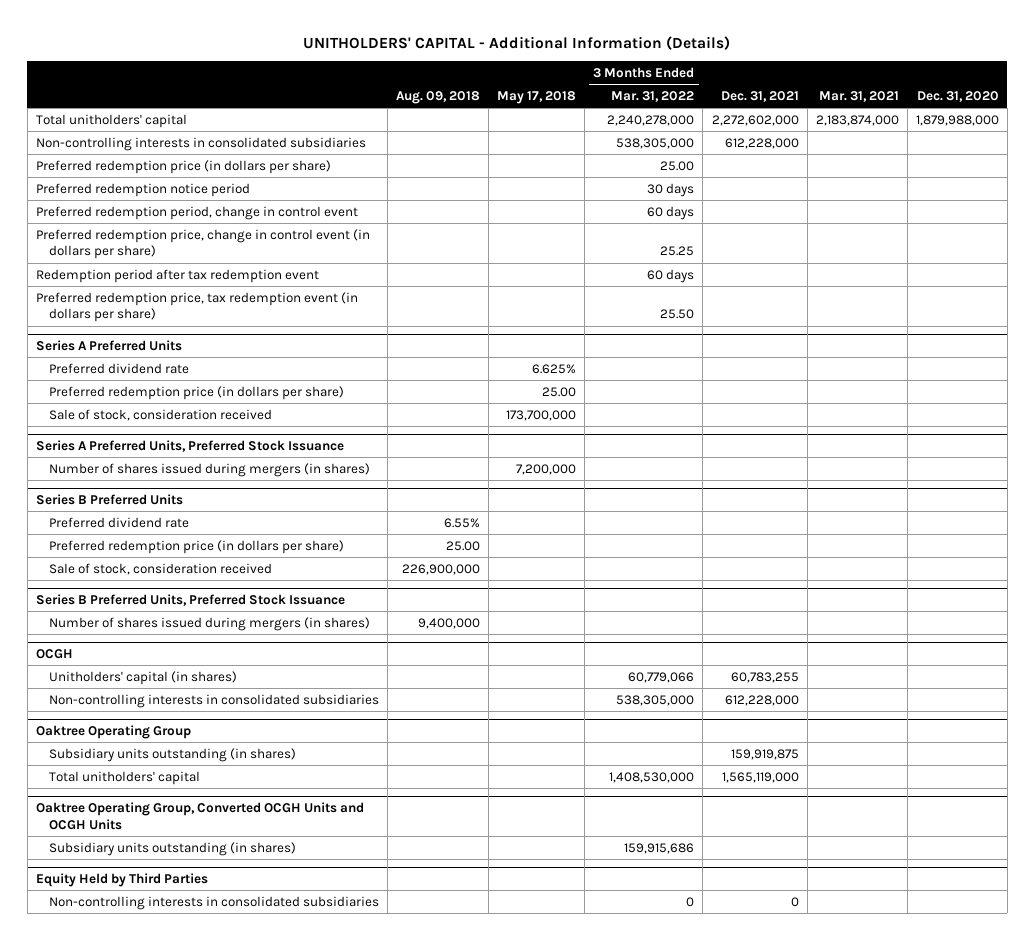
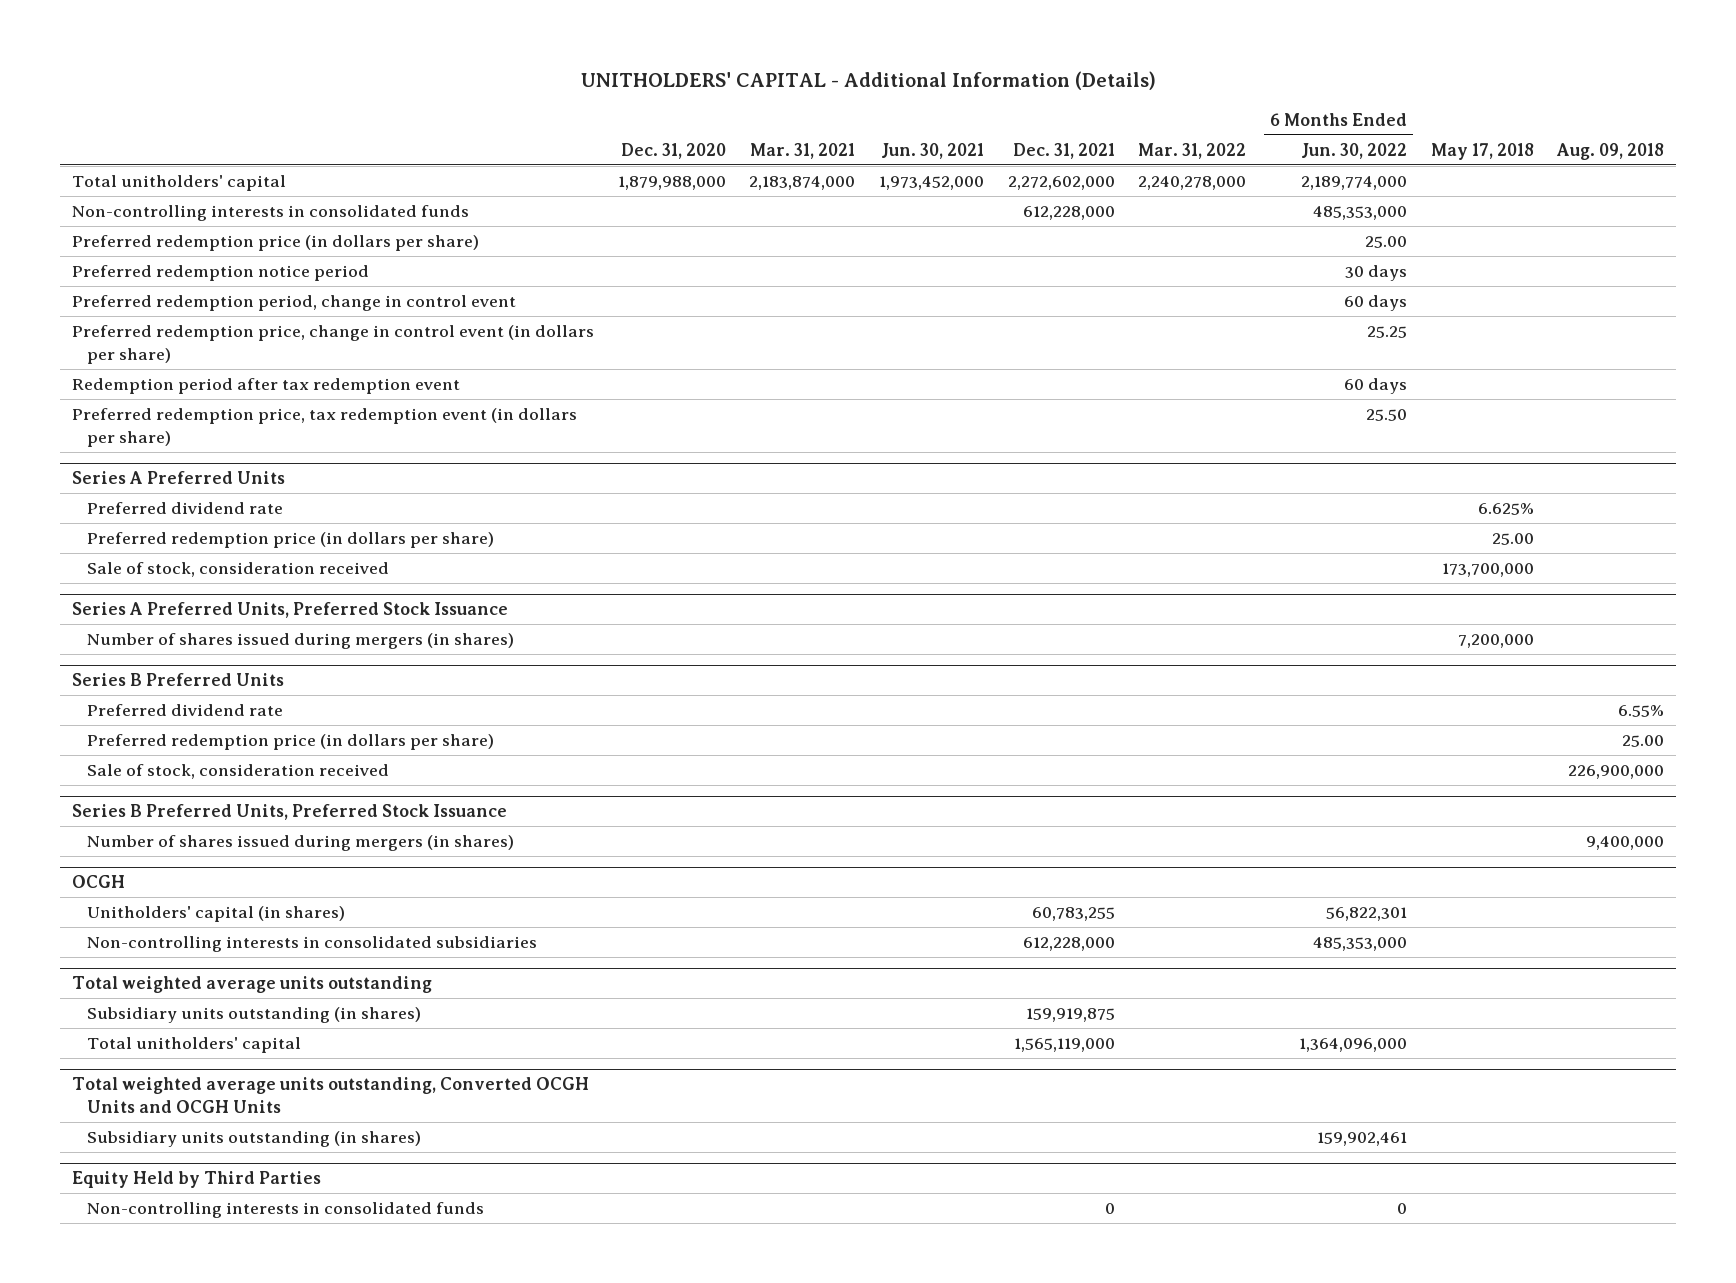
- | Aug. 09, 2018 | May 17, 2018 | 3 Months Ended Mar. 31, 2022 | Dec. 31, 2021 | Mar. 31, 2021 | Dec. 31, 2020
+ | Dec. 31, 2020 | Mar. 31, 2021 | Jun. 30, 2021 | Dec. 31, 2021 | Mar. 31, 2022 | 6 Months Ended Jun. 30, 2022 | May 17, 2018 | Aug. 09, 2018
- Non-controlling interests in consolidated subsidiaries | | | 538,305,000 | 612,228,000 | |
+ Non-controlling interests in consolidated funds | | | | 612,228,000 | | 485,353,000 | |
- Oaktree Operating Group
+ Total weighted average units outstanding
- Oaktree Operating Group, Converted OCGH Units and OCGH Units
- Subsidiary units outstanding (in shares) | | | 159,915,686 | | |
+ Total weighted average units outstanding, Converted OCGH Units and OCGH Units
+ Subsidiary units outstanding (in shares) | | | | | | 159,902,461 | |
@ Equity Held by Third Parties
- Non-controlling interests in consolidated subsidiaries | | | 0 | 0 | |
+ Non-controlling interests in consolidated funds | | | | 0 | | 0 | |

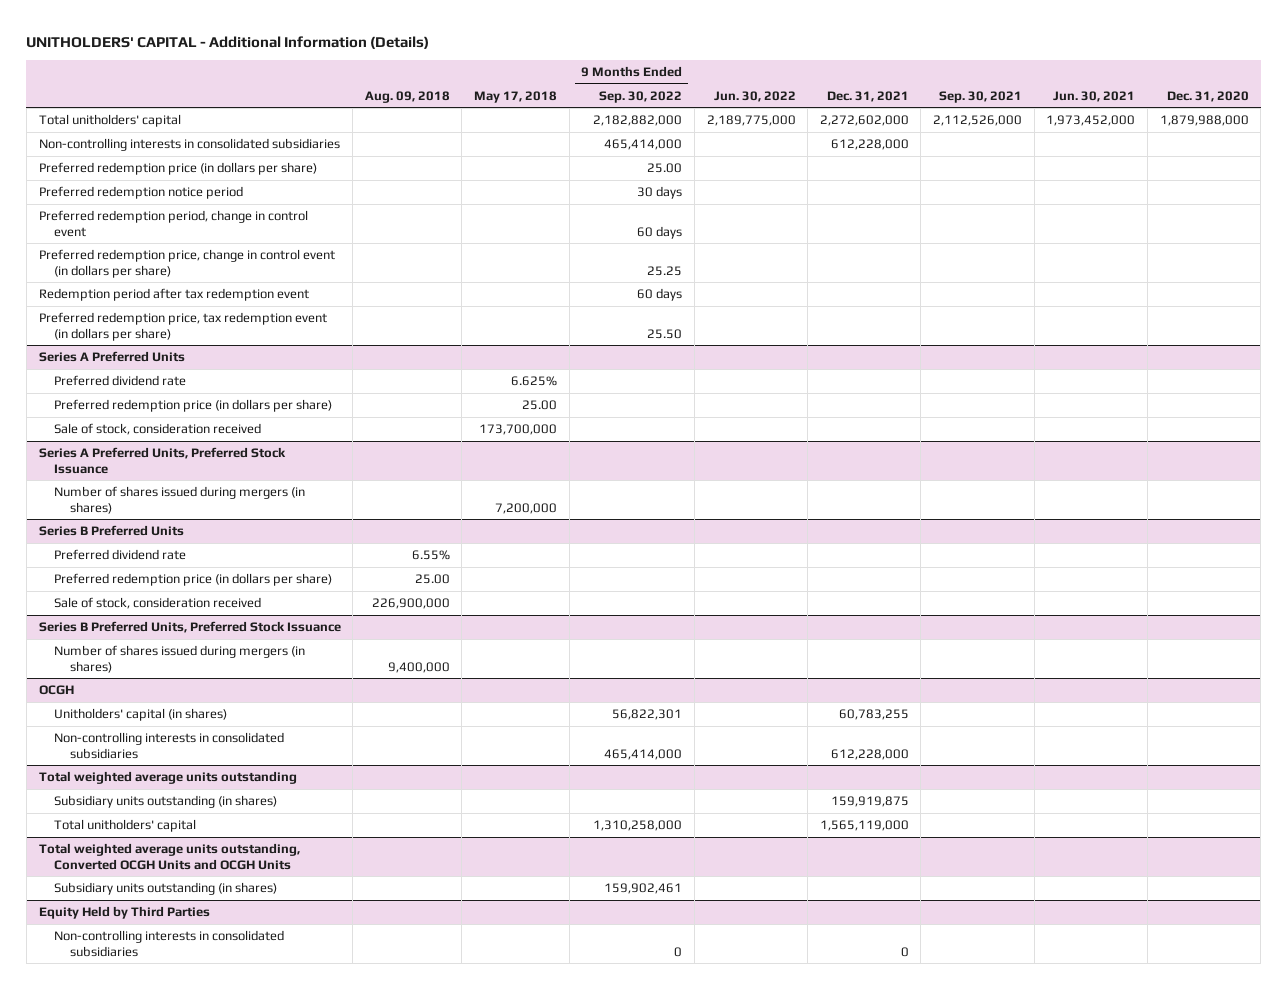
- | Dec. 31, 2020 | Mar. 31, 2021 | Jun. 30, 2021 | Dec. 31, 2021 | Mar. 31, 2022 | 6 Months Ended Jun. 30, 2022 | May 17, 2018 | Aug. 09, 2018
+ | Aug. 09, 2018 | May 17, 2018 | 9 Months Ended Sep. 30, 2022 | Jun. 30, 2022 | Dec. 31, 2021 | Sep. 30, 2021 | Jun. 30, 2021 | Dec. 31, 2020
- Non-controlling interests in consolidated funds | | | | 612,228,000 | | 485,353,000 | |
+ Non-controlling interests in consolidated subsidiaries | | | 465,414,000 | | 612,228,000 | | |
@ Equity Held by Third Parties
- Non-controlling interests in consolidated funds | | | | 0 | | 0 | |
+ Non-controlling interests in consolidated subsidiaries | | | 0 | | 0 | | |

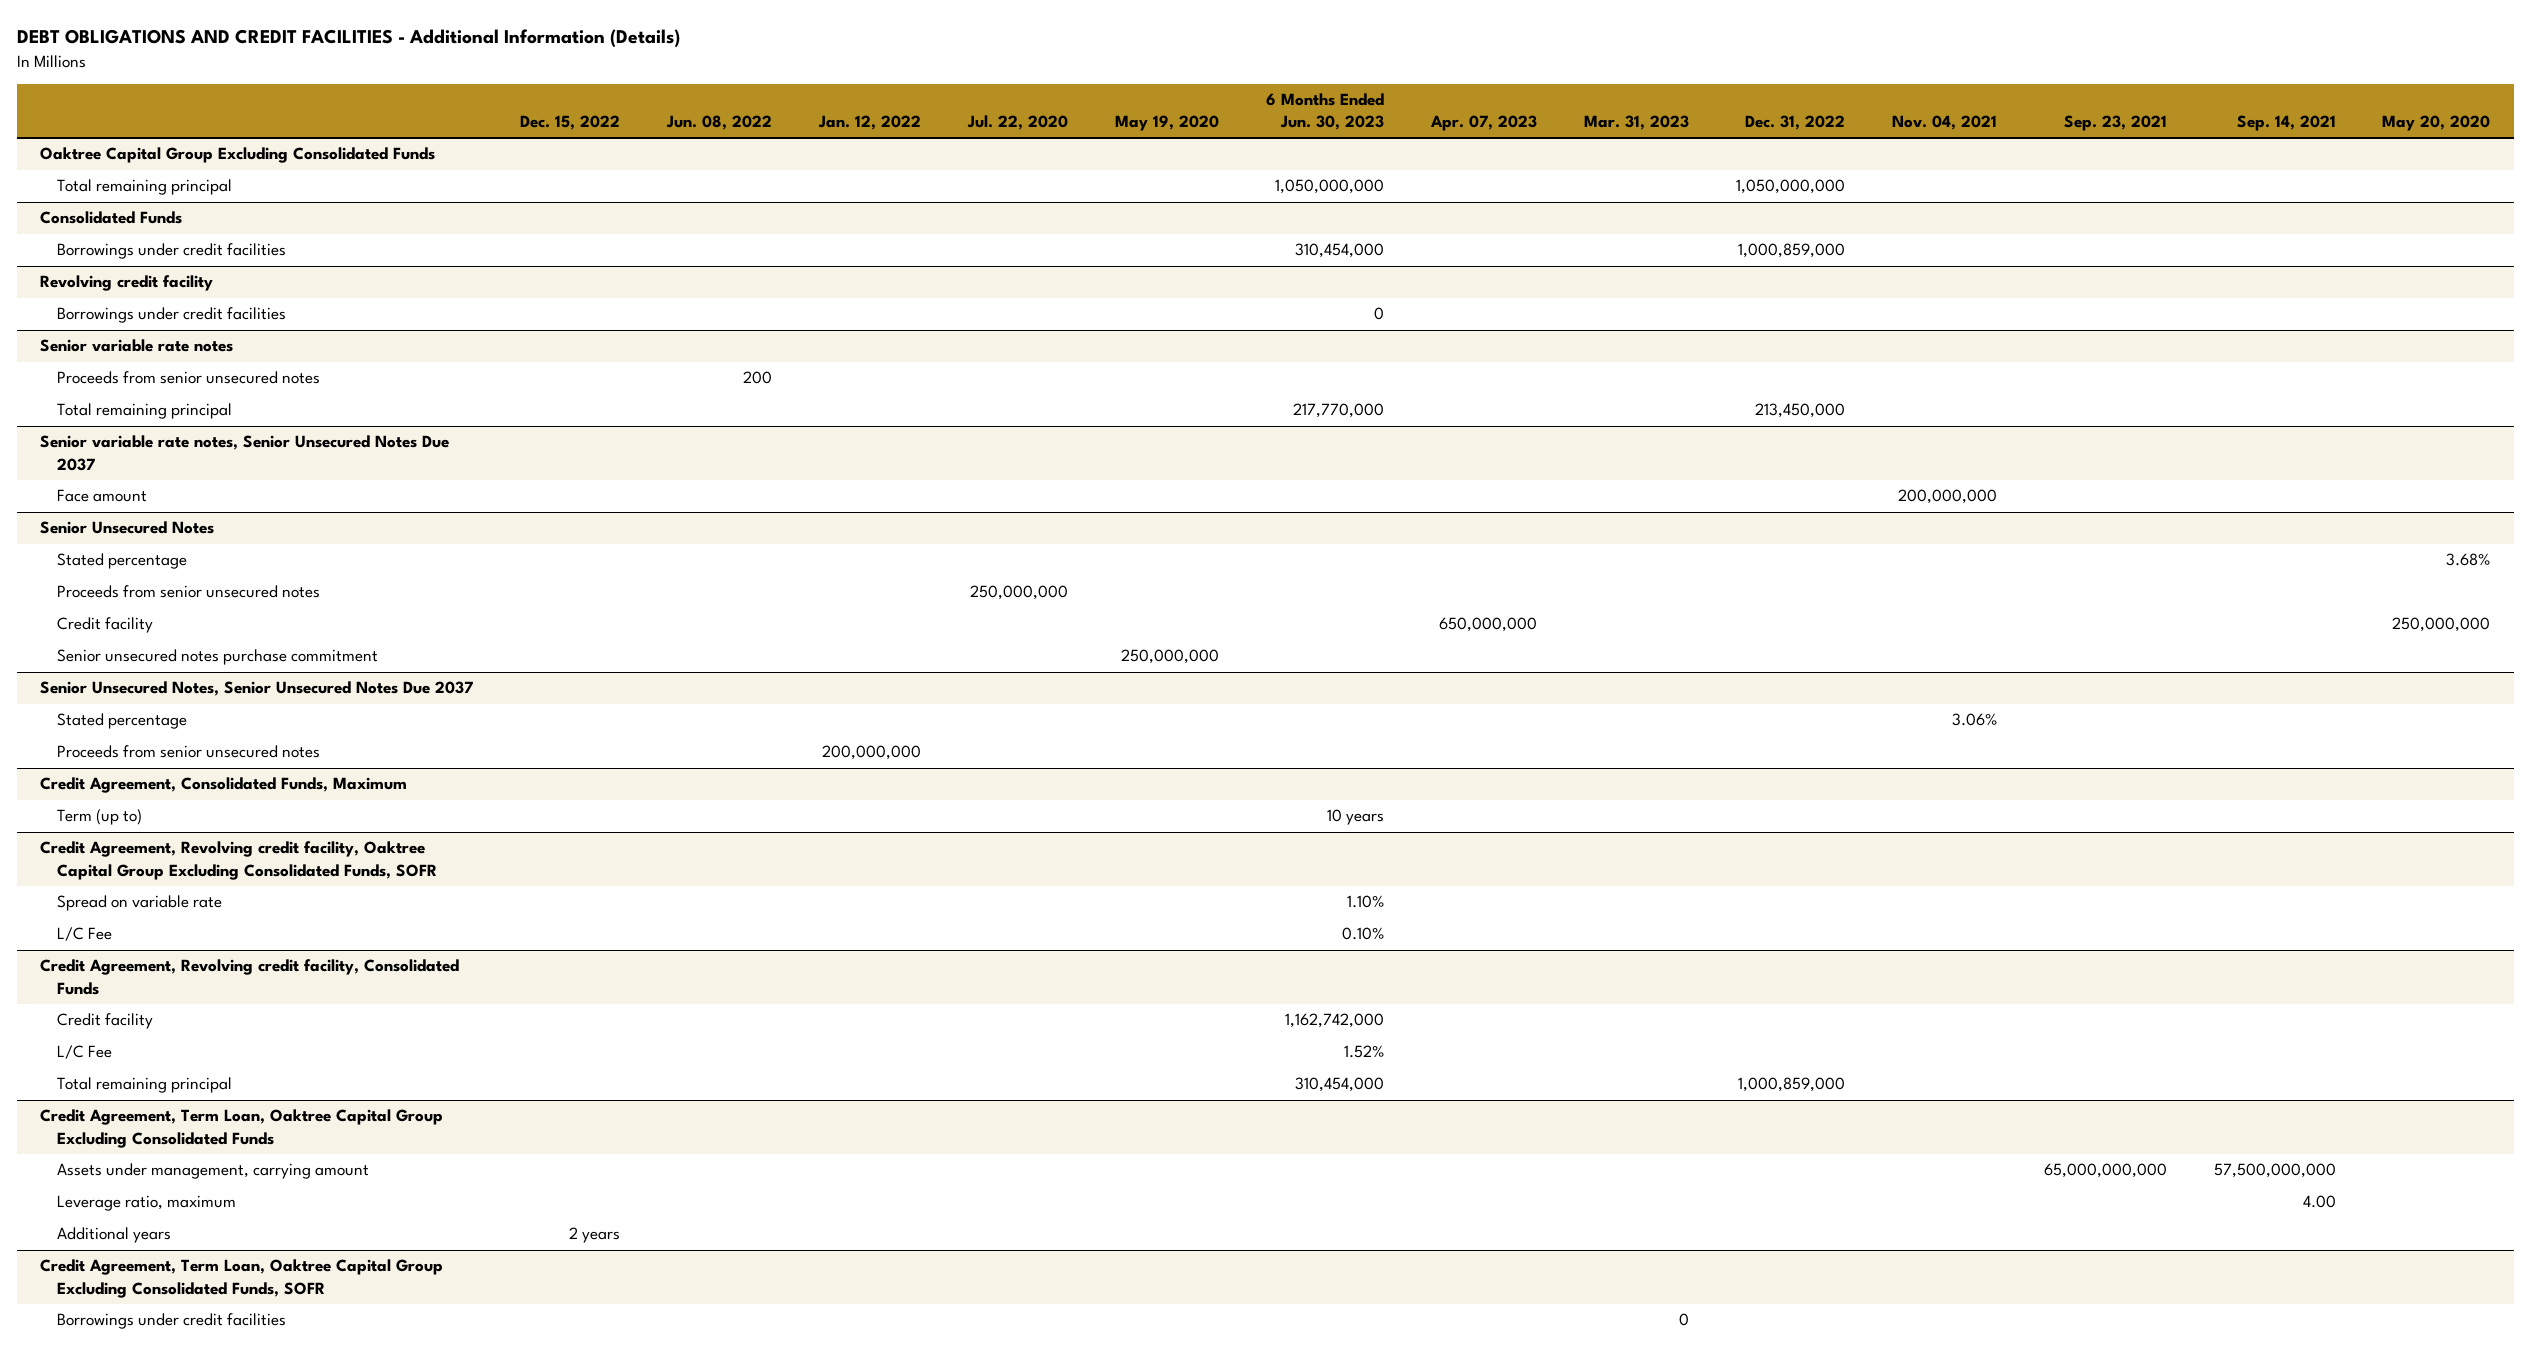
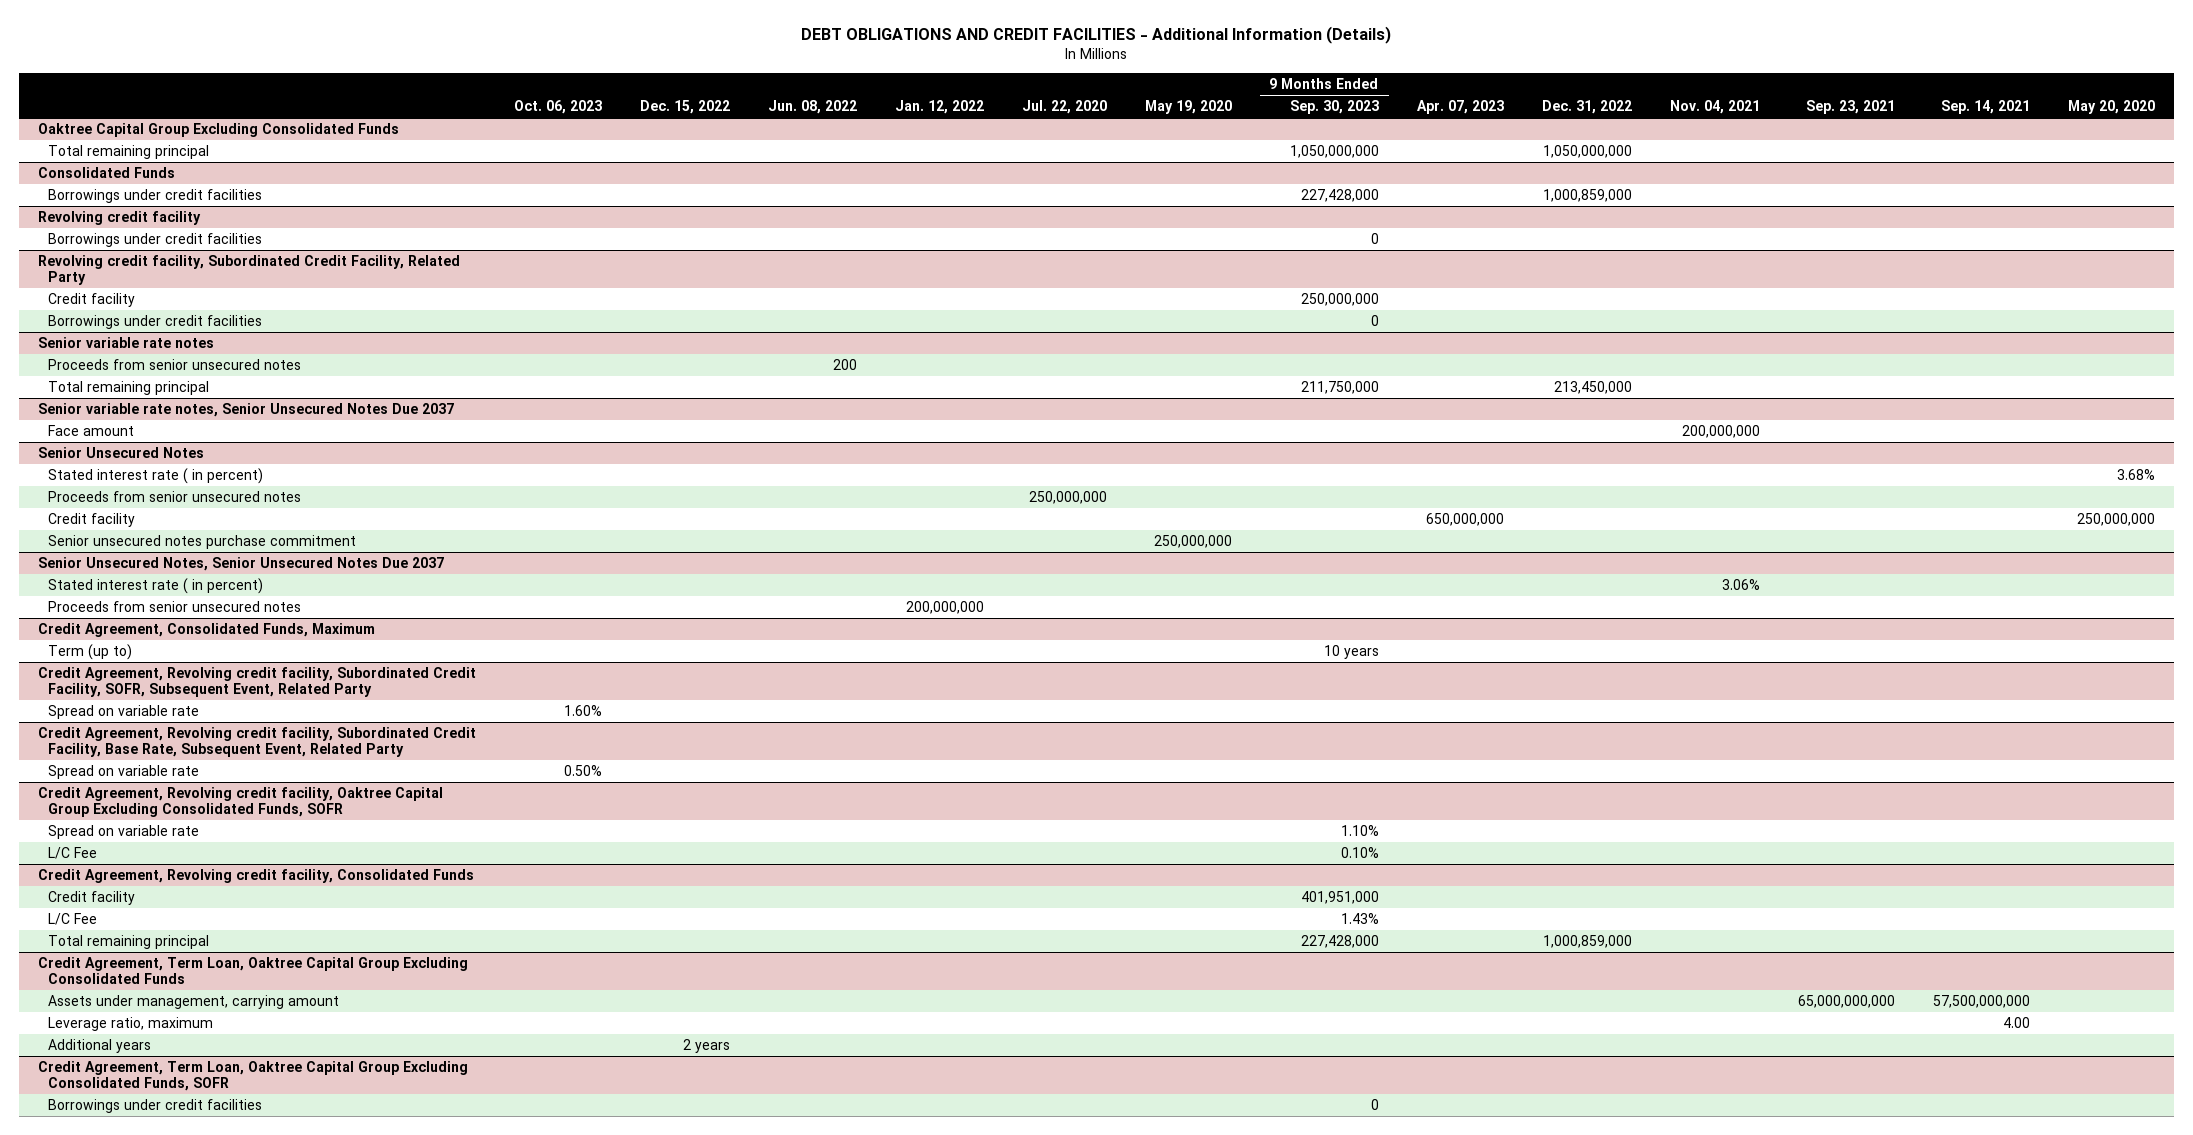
- | Dec. 15, 2022 | Jun. 08, 2022 | Jan. 12, 2022 | Jul. 22, 2020 | May 19, 2020 | 6 Months Ended Jun. 30, 2023 | Apr. 07, 2023 | Mar. 31, 2023 | Dec. 31, 2022 | Nov. 04, 2021 | Sep. 23, 2021 | Sep. 14, 2021 | May 20, 2020
+ | Oct. 06, 2023 | Dec. 15, 2022 | Jun. 08, 2022 | Jan. 12, 2022 | Jul. 22, 2020 | May 19, 2020 | 9 Months Ended Sep. 30, 2023 | Apr. 07, 2023 | Dec. 31, 2022 | Nov. 04, 2021 | Sep. 23, 2021 | Sep. 14, 2021 | May 20, 2020
+ Revolving credit facility, Subordinated Credit Facility, Related Party
+ Credit facility | | | | | | | 250,000,000 | | | | | |
+ Borrowings under credit facilities | | | | | | | 0 | | | | | |
@ Senior Unsecured Notes
- Stated percentage | | | | | | | | | | | | | 3.68%
+ Stated interest rate ( in percent) | | | | | | | | | | | | | 3.68%
@ Senior Unsecured Notes, Senior Unsecured Notes Due 2037
- Stated percentage | | | | | | | | | | 3.06% | | |
+ Stated interest rate ( in percent) | | | | | | | | | | 3.06% | | |
+ Credit Agreement, Revolving credit facility, Subordinated Credit Facility, SOFR, Subsequent Event, Related Party
+ Spread on variable rate | 1.60% | | | | | | | | | | | |
+ Credit Agreement, Revolving credit facility, Subordinated Credit Facility, Base Rate, Subsequent Event, Related Party
+ Spread on variable rate | 0.50% | | | | | | | | | | | |

